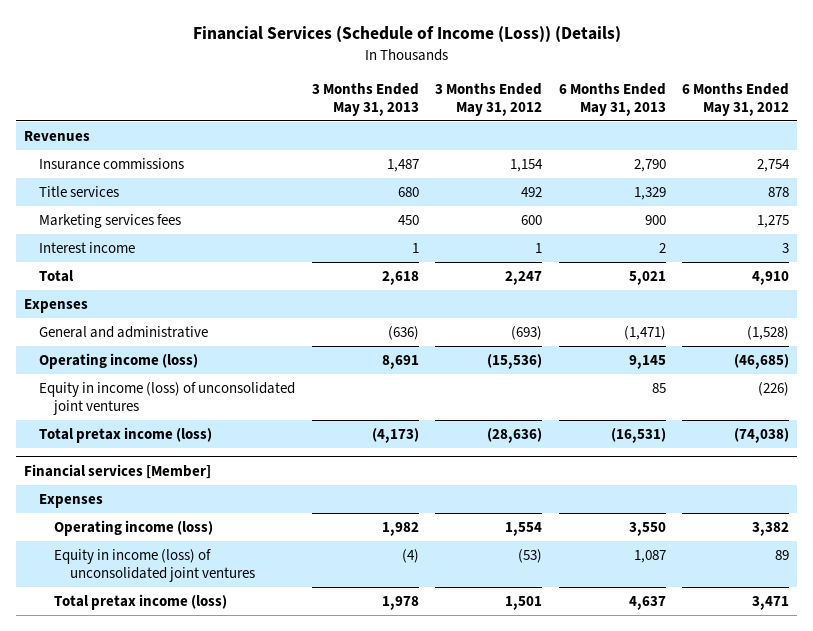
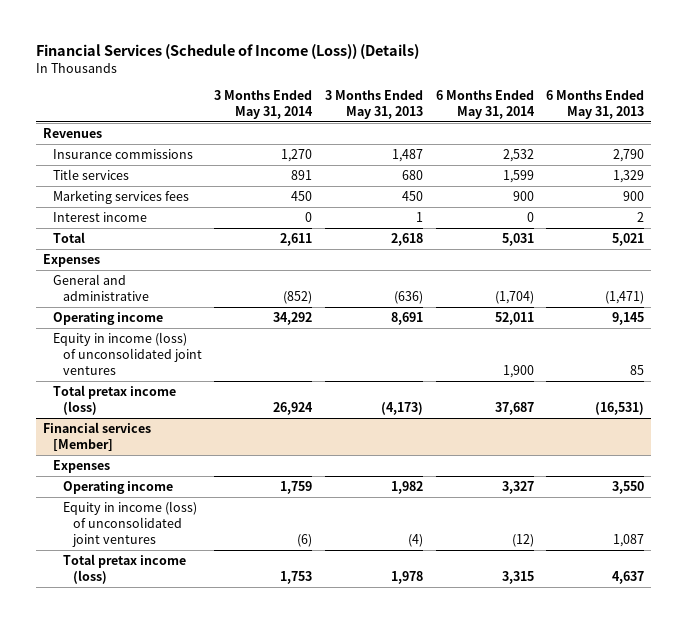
- | 3 Months Ended May 31, 2013 | 3 Months Ended May 31, 2012 | 6 Months Ended May 31, 2013 | 6 Months Ended May 31, 2012
+ | 3 Months Ended May 31, 2014 | 3 Months Ended May 31, 2013 | 6 Months Ended May 31, 2014 | 6 Months Ended May 31, 2013
- Operating income (loss) | 8,691 | (15,536) | 9,145 | (46,685)
+ Operating income | 34,292 | 8,691 | 52,011 | 9,145
@ Financial services [Member]
- Operating income (loss) | 1,982 | 1,554 | 3,550 | 3,382
+ Operating income | 1,759 | 1,982 | 3,327 | 3,550

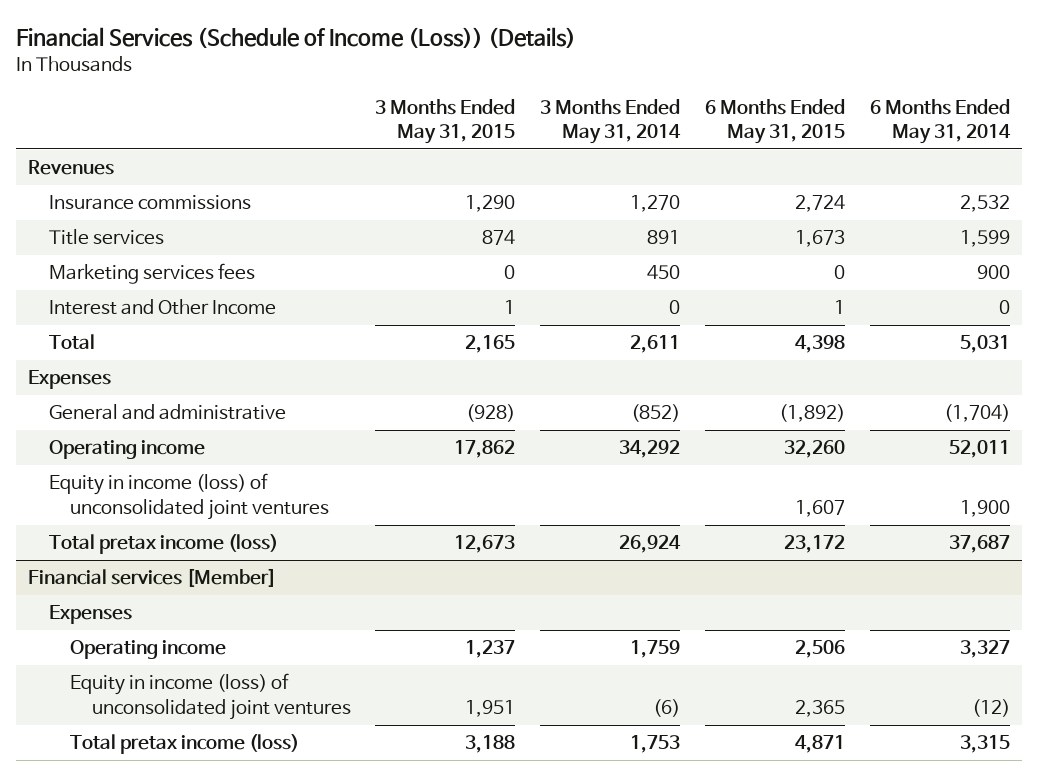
- | 3 Months Ended May 31, 2014 | 3 Months Ended May 31, 2013 | 6 Months Ended May 31, 2014 | 6 Months Ended May 31, 2013
+ | 3 Months Ended May 31, 2015 | 3 Months Ended May 31, 2014 | 6 Months Ended May 31, 2015 | 6 Months Ended May 31, 2014
- Interest income | 0 | 1 | 0 | 2
+ Interest and Other Income | 1 | 0 | 1 | 0

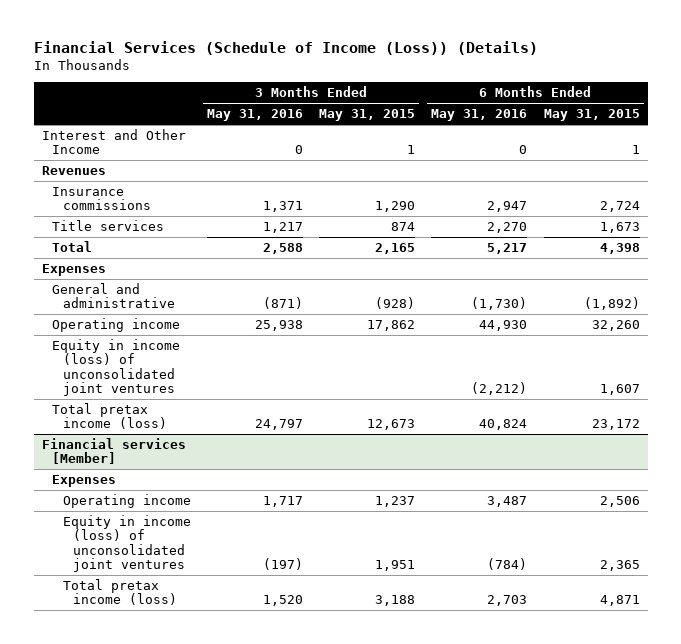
- | 3 Months Ended May 31, 2015 | 3 Months Ended May 31, 2014 | 6 Months Ended May 31, 2015 | 6 Months Ended May 31, 2014
+ | 3 Months Ended May 31, 2016 | 3 Months Ended May 31, 2015 | 6 Months Ended May 31, 2016 | 6 Months Ended May 31, 2015
moved up: Interest and Other Income | 0 | 1 | 0 | 1
- Marketing services fees | 0 | 450 | 0 | 900

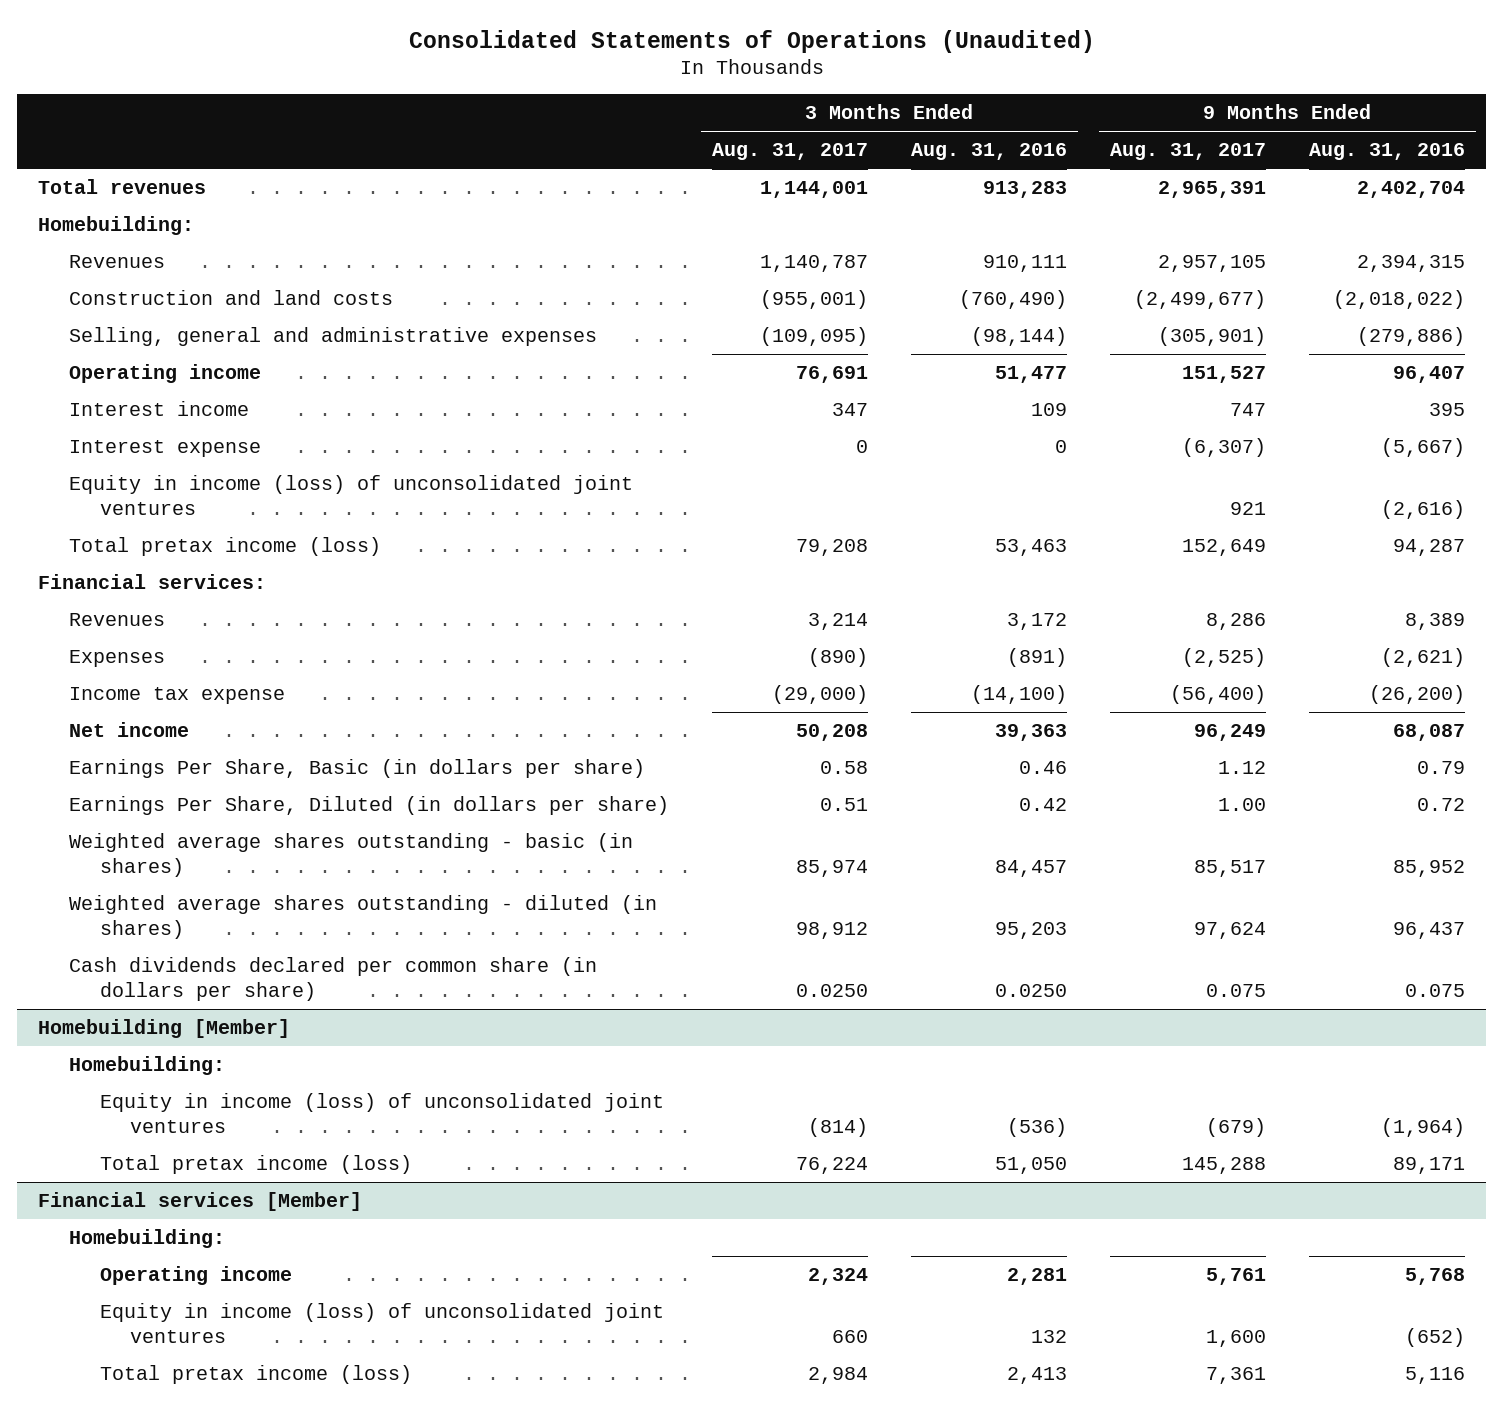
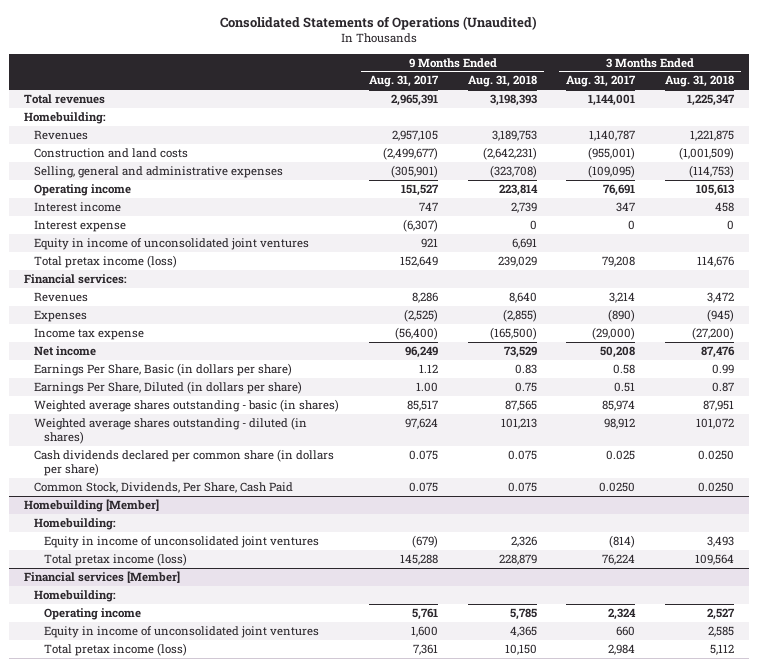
- | 3 Months Ended Aug. 31, 2017 | 3 Months Ended Aug. 31, 2016 | 9 Months Ended Aug. 31, 2017 | 9 Months Ended Aug. 31, 2016
+ | 9 Months Ended Aug. 31, 2017 | 9 Months Ended Aug. 31, 2018 | 3 Months Ended Aug. 31, 2017 | 3 Months Ended Aug. 31, 2018
- Equity in income (loss) of unconsolidated joint ventures | | | 921 | (2,616)
+ Equity in income of unconsolidated joint ventures | 921 | 6,691 | |
- Cash dividends declared per common share (in dollars per share) | 0.0250 | 0.0250 | 0.075 | 0.075
+ Cash dividends declared per common share (in dollars per share) | 0.075 | 0.075 | 0.025 | 0.0250
+ Common Stock, Dividends, Per Share, Cash Paid | 0.075 | 0.075 | 0.0250 | 0.0250
@ Homebuilding [Member]
- Equity in income (loss) of unconsolidated joint ventures | (814) | (536) | (679) | (1,964)
+ Equity in income of unconsolidated joint ventures | (679) | 2,326 | (814) | 3,493
@ Financial services [Member]
- Equity in income (loss) of unconsolidated joint ventures | 660 | 132 | 1,600 | (652)
+ Equity in income of unconsolidated joint ventures | 1,600 | 4,365 | 660 | 2,585

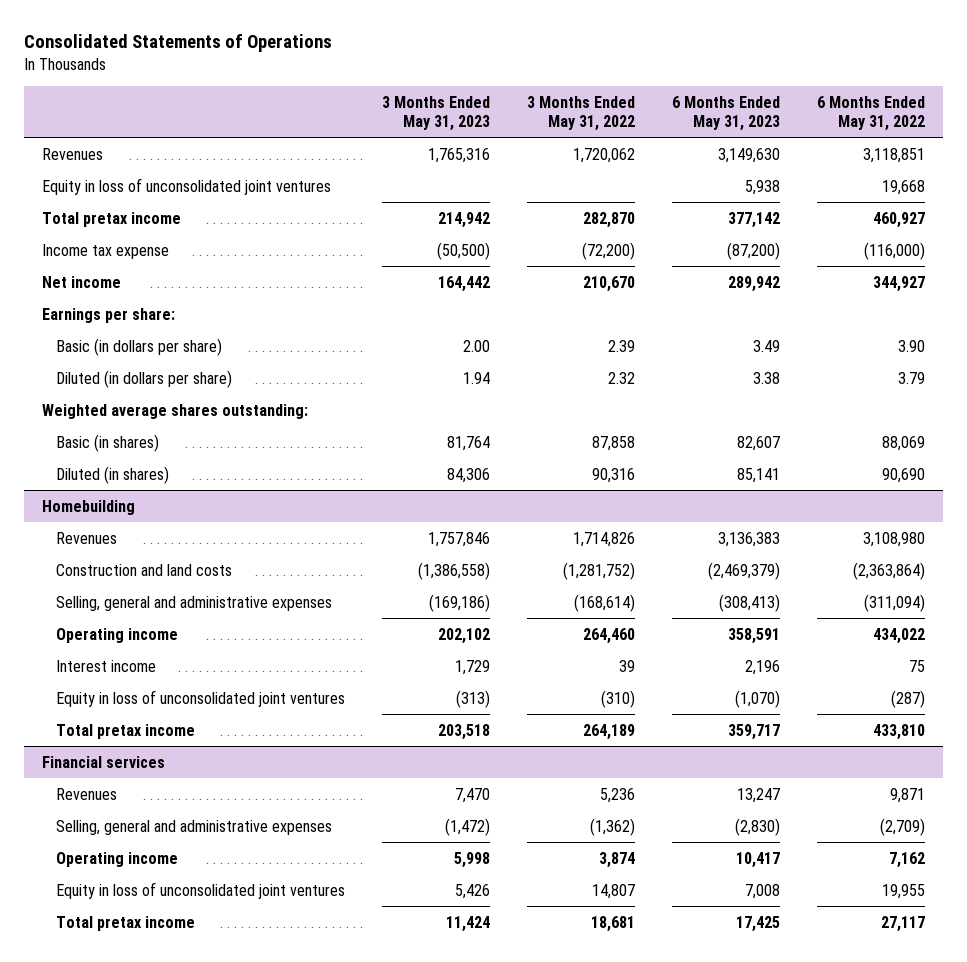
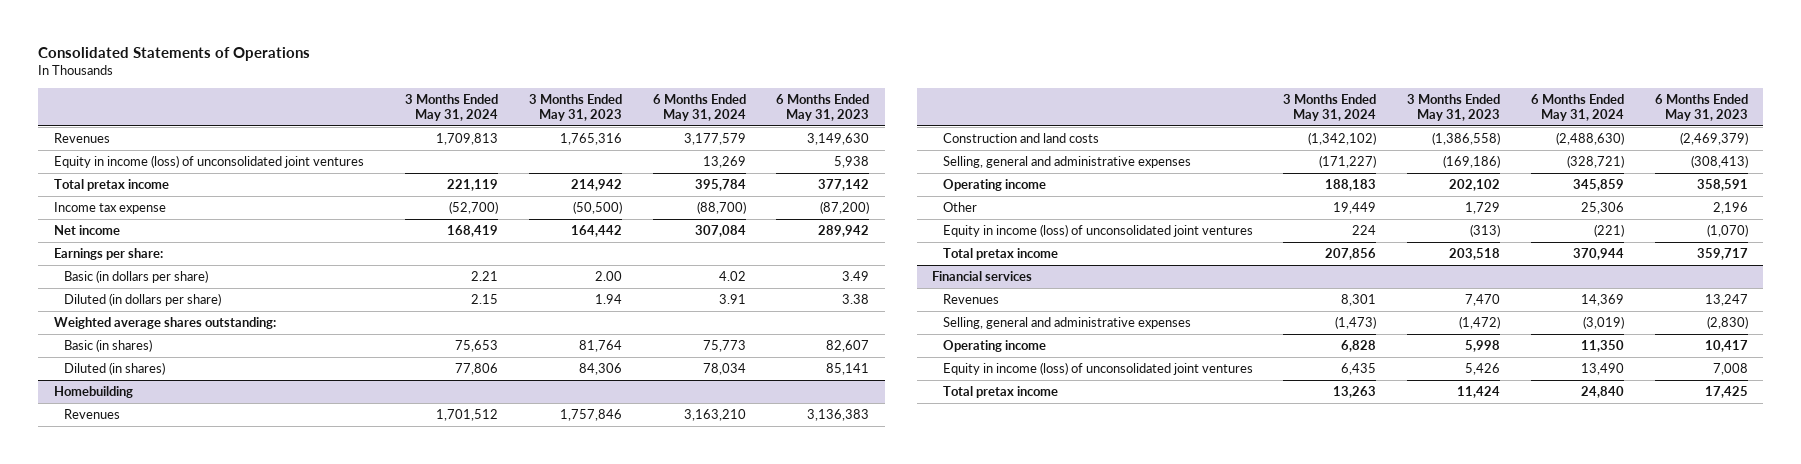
- | 3 Months Ended May 31, 2023 | 3 Months Ended May 31, 2022 | 6 Months Ended May 31, 2023 | 6 Months Ended May 31, 2022
+ | 3 Months Ended May 31, 2024 | 3 Months Ended May 31, 2023 | 6 Months Ended May 31, 2024 | 6 Months Ended May 31, 2023
- Equity in loss of unconsolidated joint ventures | | | 5,938 | 19,668
+ Equity in income (loss) of unconsolidated joint ventures | | | 13,269 | 5,938
@ Homebuilding
- Interest income | 1,729 | 39 | 2,196 | 75
- Equity in loss of unconsolidated joint ventures | (313) | (310) | (1,070) | (287)
+ Other | 19,449 | 1,729 | 25,306 | 2,196
+ Equity in income (loss) of unconsolidated joint ventures | 224 | (313) | (221) | (1,070)
@ Financial services
- Equity in loss of unconsolidated joint ventures | 5,426 | 14,807 | 7,008 | 19,955
+ Equity in income (loss) of unconsolidated joint ventures | 6,435 | 5,426 | 13,490 | 7,008

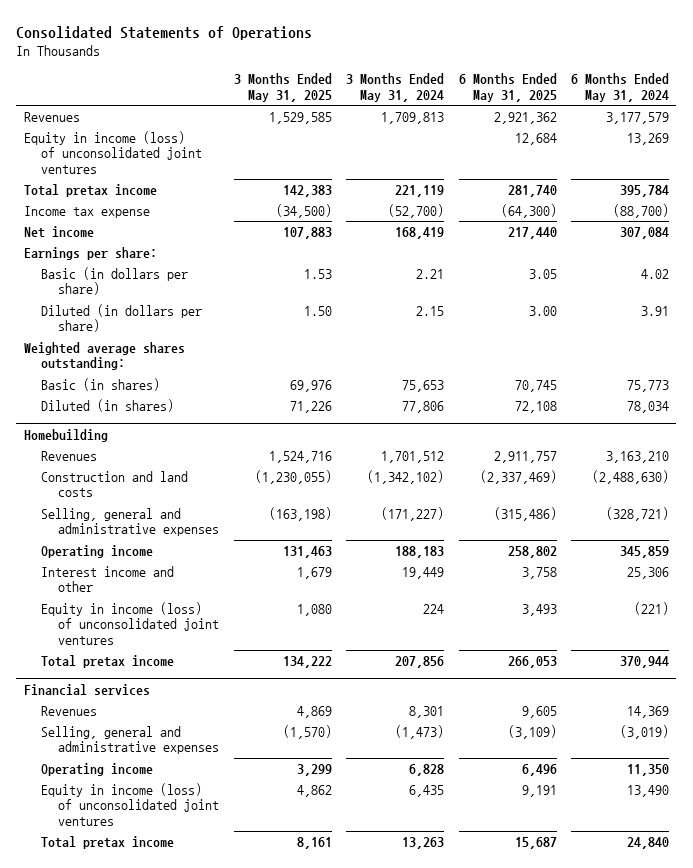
- | 3 Months Ended May 31, 2024 | 3 Months Ended May 31, 2023 | 6 Months Ended May 31, 2024 | 6 Months Ended May 31, 2023
+ | 3 Months Ended May 31, 2025 | 3 Months Ended May 31, 2024 | 6 Months Ended May 31, 2025 | 6 Months Ended May 31, 2024
@ Homebuilding
- Other | 19,449 | 1,729 | 25,306 | 2,196
+ Interest income and other | 1,679 | 19,449 | 3,758 | 25,306

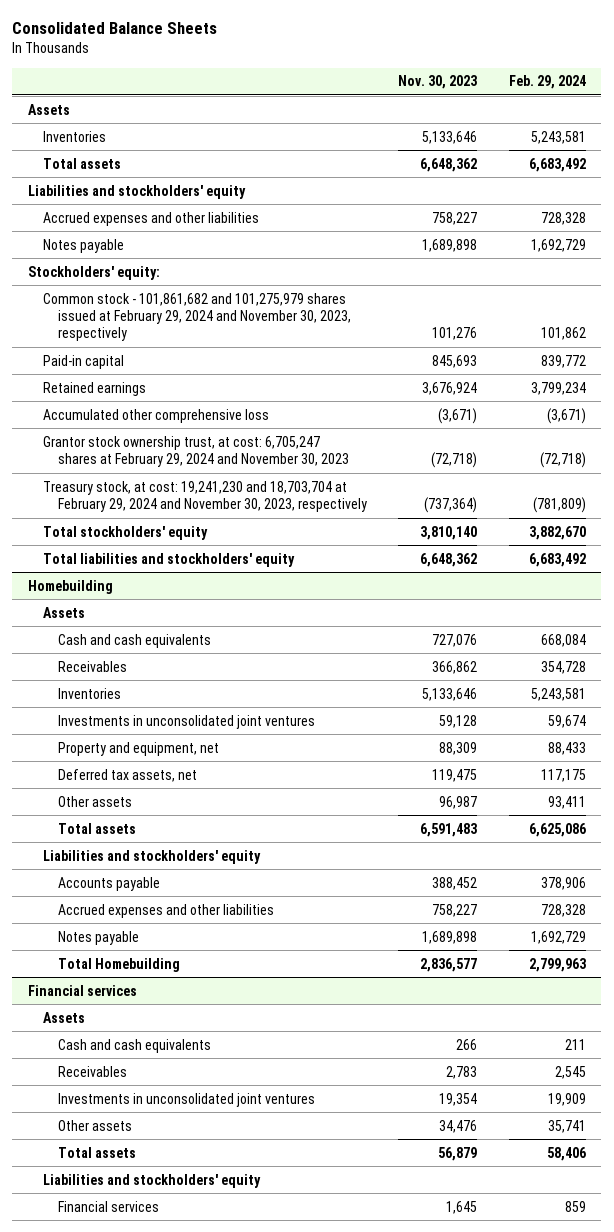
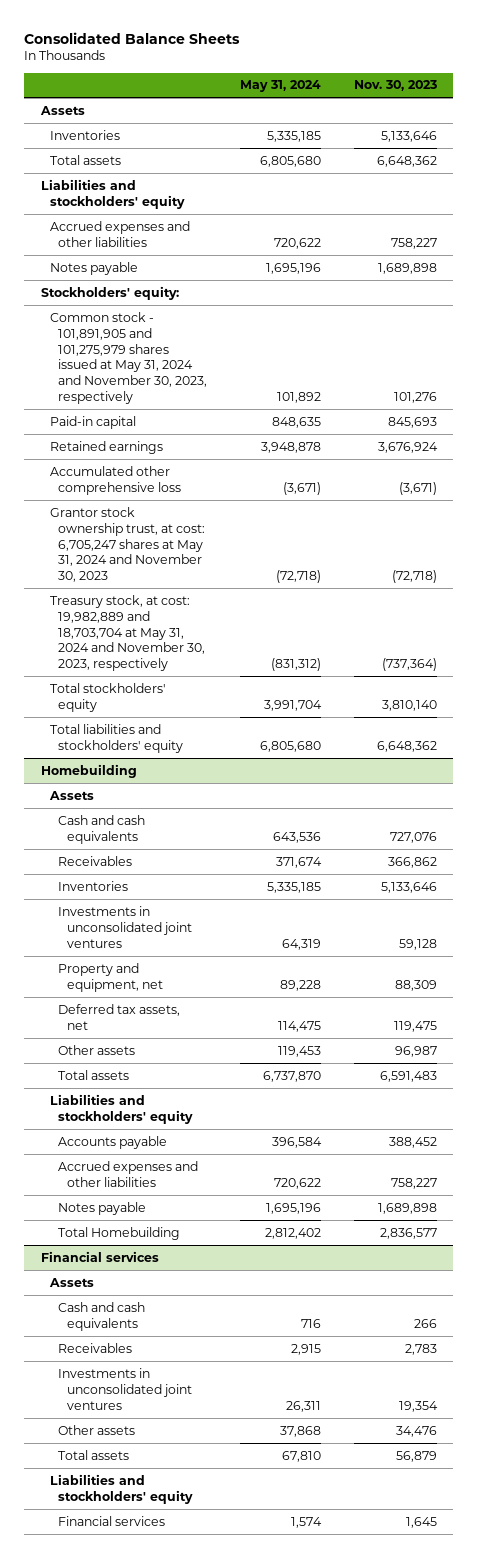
- | Nov. 30, 2023 | Feb. 29, 2024
+ | May 31, 2024 | Nov. 30, 2023
- Common stock - 101,861,682 and 101,275,979 shares issued at February 29, 2024 and November 30, 2023, respectively | 101,276 | 101,862
+ Common stock - 101,891,905 and 101,275,979 shares issued at May 31, 2024 and November 30, 2023, respectively | 101,892 | 101,276
- Grantor stock ownership trust, at cost: 6,705,247 shares at February 29, 2024 and November 30, 2023 | (72,718) | (72,718)
- Treasury stock, at cost: 19,241,230 and 18,703,704 at February 29, 2024 and November 30, 2023, respectively | (737,364) | (781,809)
+ Grantor stock ownership trust, at cost: 6,705,247 shares at May 31, 2024 and November 30, 2023 | (72,718) | (72,718)
+ Treasury stock, at cost: 19,982,889 and 18,703,704 at May 31, 2024 and November 30, 2023, respectively | (831,312) | (737,364)

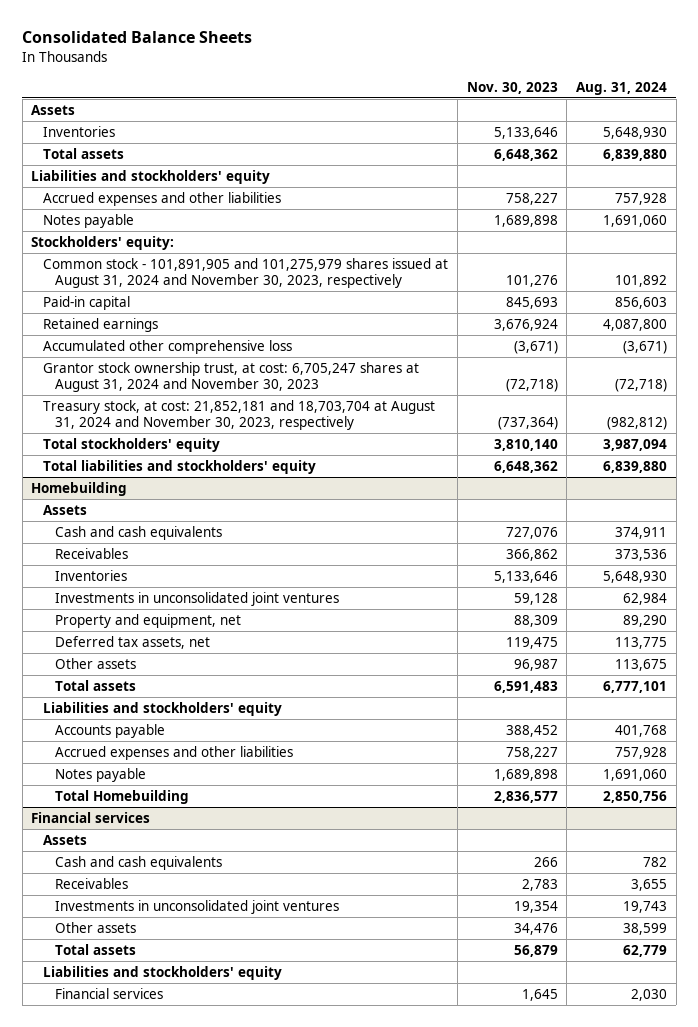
- | May 31, 2024 | Nov. 30, 2023
+ | Nov. 30, 2023 | Aug. 31, 2024
- Common stock - 101,891,905 and 101,275,979 shares issued at May 31, 2024 and November 30, 2023, respectively | 101,892 | 101,276
+ Common stock - 101,891,905 and 101,275,979 shares issued at August 31, 2024 and November 30, 2023, respectively | 101,276 | 101,892
- Grantor stock ownership trust, at cost: 6,705,247 shares at May 31, 2024 and November 30, 2023 | (72,718) | (72,718)
- Treasury stock, at cost: 19,982,889 and 18,703,704 at May 31, 2024 and November 30, 2023, respectively | (831,312) | (737,364)
+ Grantor stock ownership trust, at cost: 6,705,247 shares at August 31, 2024 and November 30, 2023 | (72,718) | (72,718)
+ Treasury stock, at cost: 21,852,181 and 18,703,704 at August 31, 2024 and November 30, 2023, respectively | (737,364) | (982,812)

